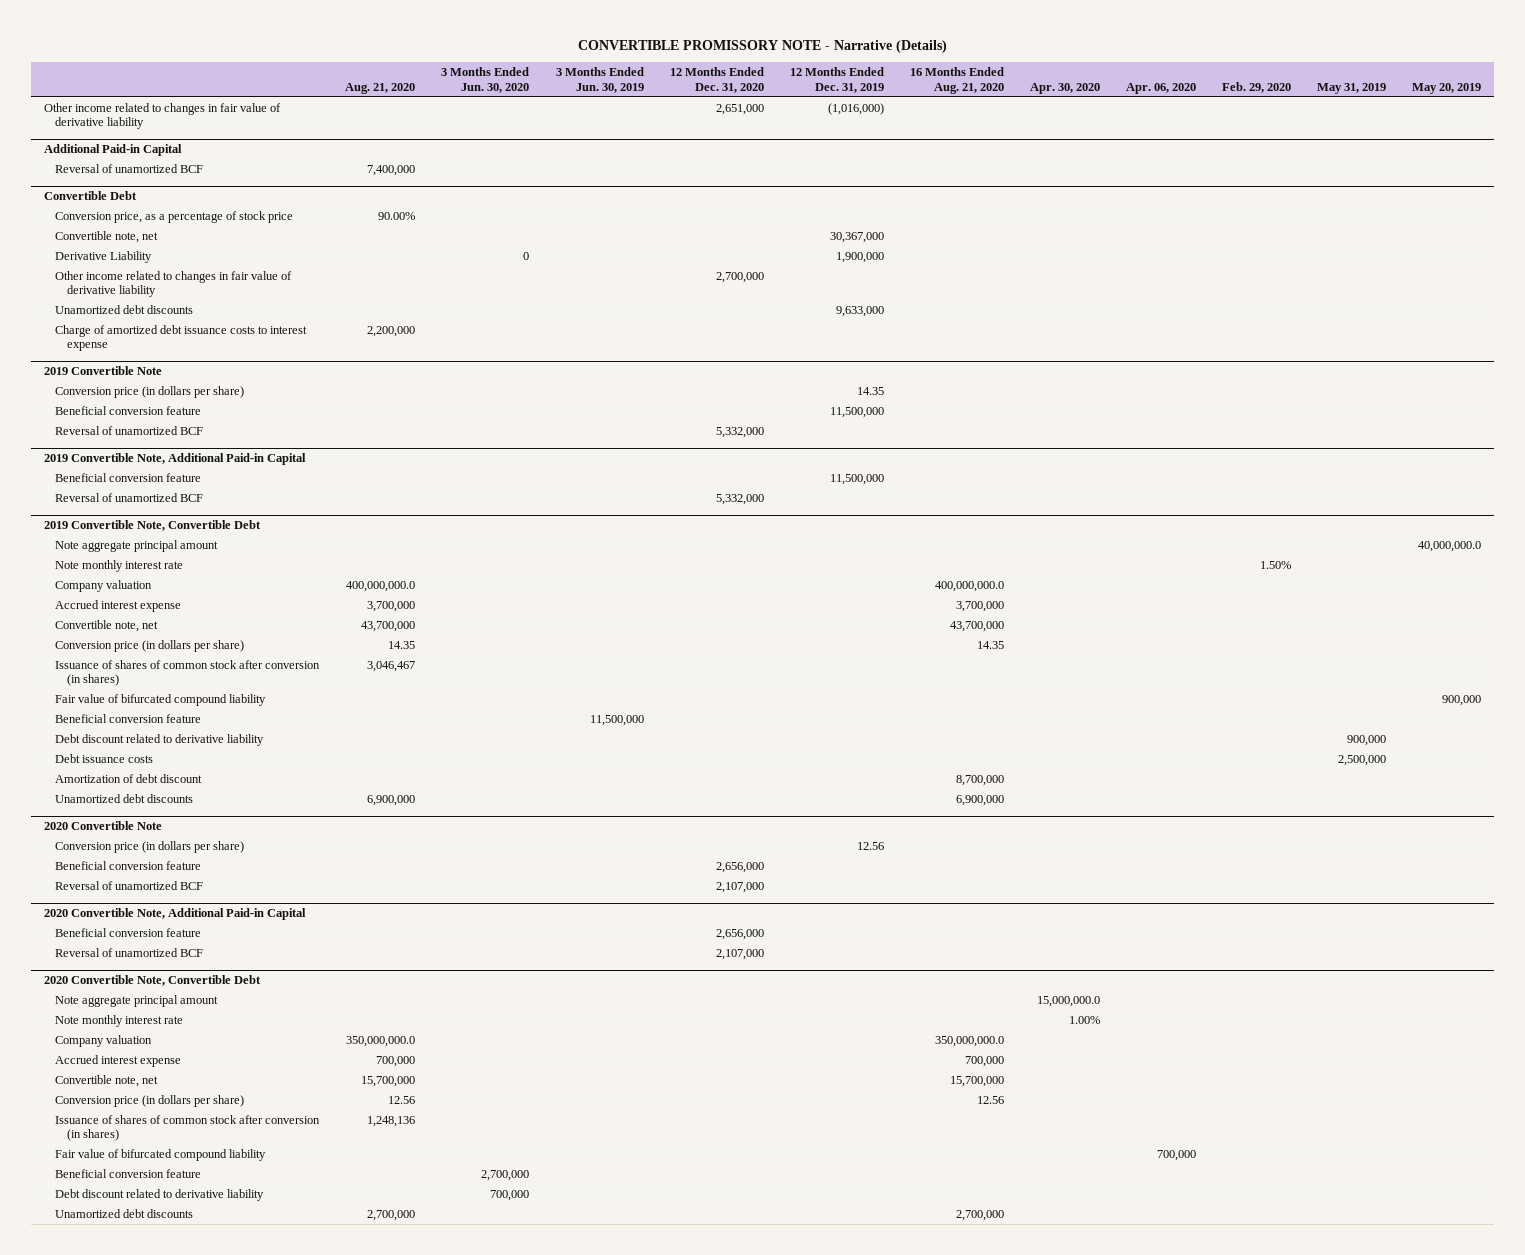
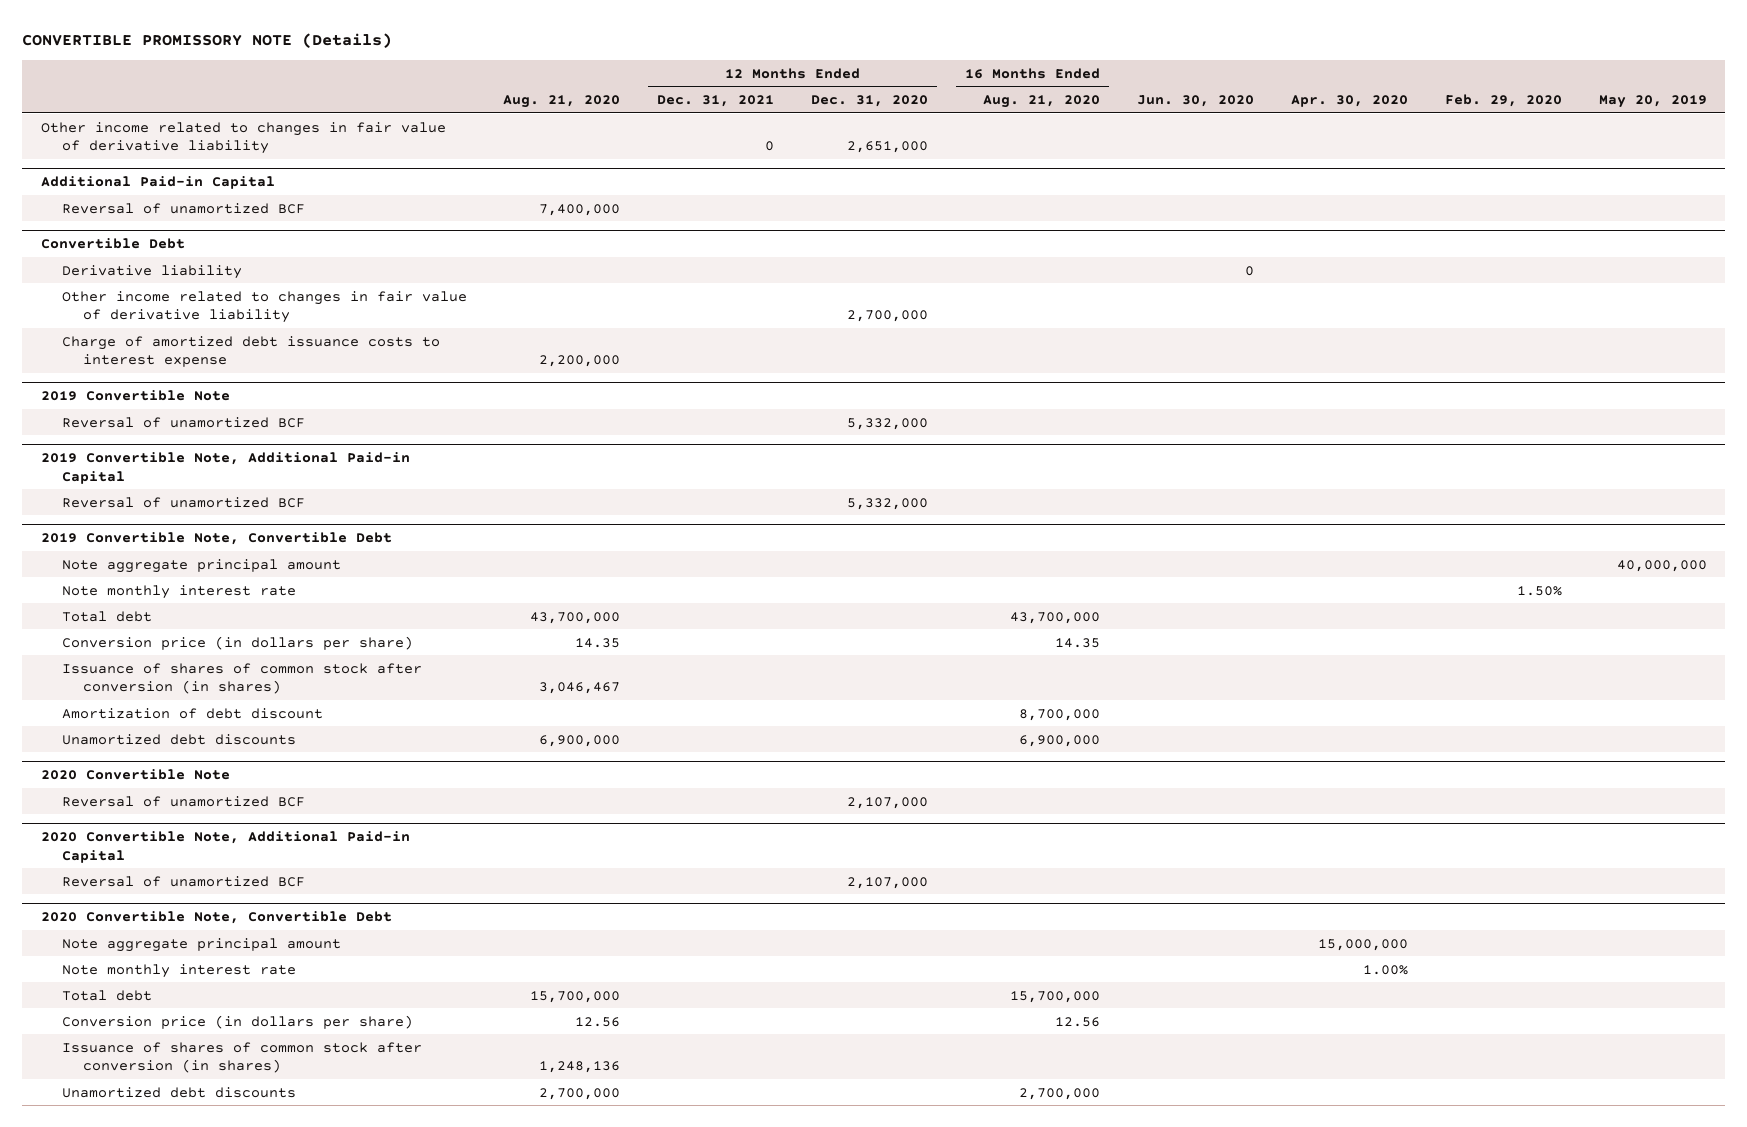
- CONVERTIBLE PROMISSORY NOTE - Narrative (Details)
+ CONVERTIBLE PROMISSORY NOTE (Details)
- | Aug. 21, 2020 | 3 Months Ended Jun. 30, 2020 | 3 Months Ended Jun. 30, 2019 | 12 Months Ended Dec. 31, 2020 | 12 Months Ended Dec. 31, 2019 | 16 Months Ended Aug. 21, 2020 | Apr. 30, 2020 | Apr. 06, 2020 | Feb. 29, 2020 | May 31, 2019 | May 20, 2019
+ | Aug. 21, 2020 | 12 Months Ended Dec. 31, 2021 | 12 Months Ended Dec. 31, 2020 | 16 Months Ended Aug. 21, 2020 | Jun. 30, 2020 | Apr. 30, 2020 | Feb. 29, 2020 | May 20, 2019
@ Convertible Debt
- Conversion price, as a percentage of stock price | 90.00% | | | | | | | | | |
- Convertible note, net | | | | | 30,367,000 | | | | | |
- Derivative Liability | | 0 | | | 1,900,000 | | | | | |
+ Derivative liability | | | | | 0 | | |
- Unamortized debt discounts | | | | | 9,633,000 | | | | | |
@ 2019 Convertible Note
- Conversion price (in dollars per share) | | | | | 14.35 | | | | | |
- Beneficial conversion feature | | | | | 11,500,000 | | | | | |
@ 2019 Convertible Note, Additional Paid-in Capital
- Beneficial conversion feature | | | | | 11,500,000 | | | | | |
@ 2019 Convertible Note, Convertible Debt
- Note aggregate principal amount | | | | | | | | | | | 40,000,000.0
+ Note aggregate principal amount | | | | | | | | 40,000,000
- Company valuation | 400,000,000.0 | | | | | 400,000,000.0 | | | | |
- Accrued interest expense | 3,700,000 | | | | | 3,700,000 | | | | |
- Convertible note, net | 43,700,000 | | | | | 43,700,000 | | | | |
+ Total debt | 43,700,000 | | | 43,700,000 | | | |
- Fair value of bifurcated compound liability | | | | | | | | | | | 900,000
- Beneficial conversion feature | | | 11,500,000 | | | | | | | |
- Debt discount related to derivative liability | | | | | | | | | | 900,000 |
- Debt issuance costs | | | | | | | | | | 2,500,000 |
@ 2020 Convertible Note
- Conversion price (in dollars per share) | | | | | 12.56 | | | | | |
- Beneficial conversion feature | | | | 2,656,000 | | | | | | |
@ 2020 Convertible Note, Additional Paid-in Capital
- Beneficial conversion feature | | | | 2,656,000 | | | | | | |
@ 2020 Convertible Note, Convertible Debt
- Note aggregate principal amount | | | | | | | 15,000,000.0 | | | |
+ Note aggregate principal amount | | | | | | 15,000,000 | |
- Company valuation | 350,000,000.0 | | | | | 350,000,000.0 | | | | |
- Accrued interest expense | 700,000 | | | | | 700,000 | | | | |
- Convertible note, net | 15,700,000 | | | | | 15,700,000 | | | | |
+ Total debt | 15,700,000 | | | 15,700,000 | | | |
- Fair value of bifurcated compound liability | | | | | | | | 700,000 | | |
- Beneficial conversion feature | | 2,700,000 | | | | | | | | |
- Debt discount related to derivative liability | | 700,000 | | | | | | | | |

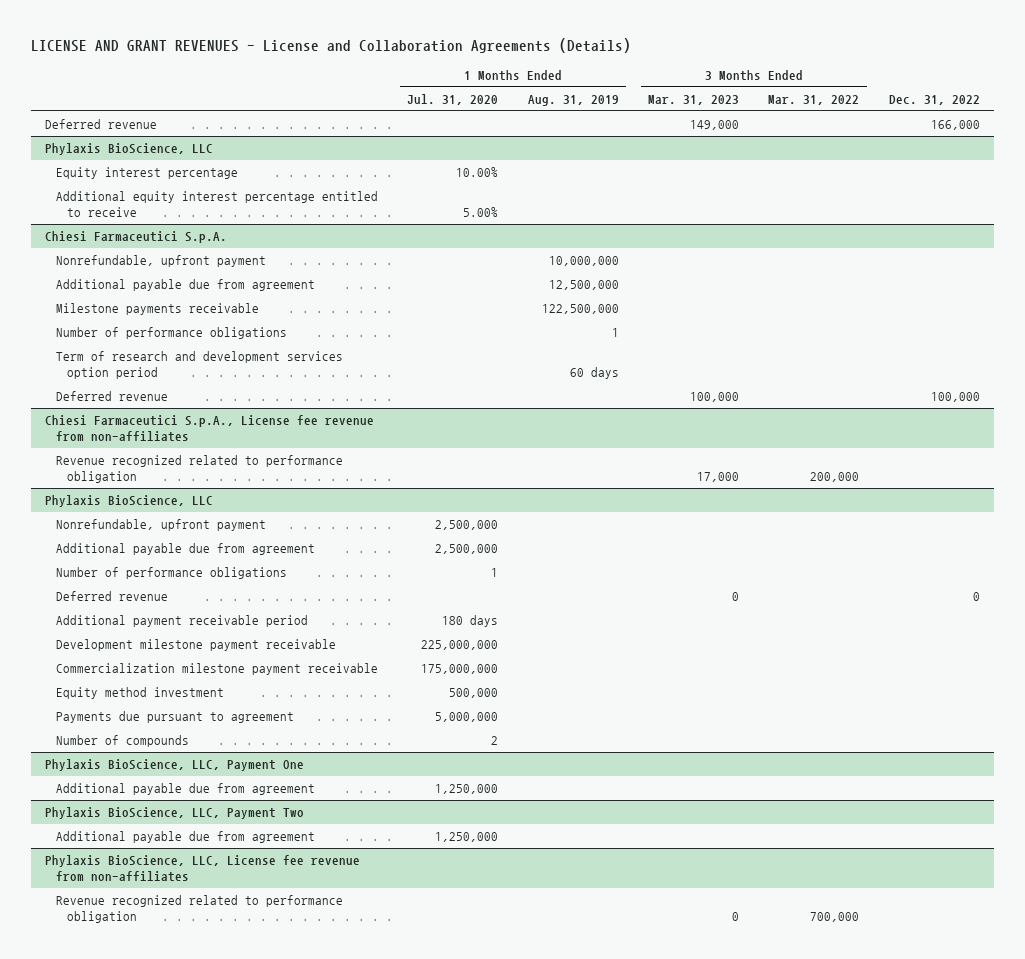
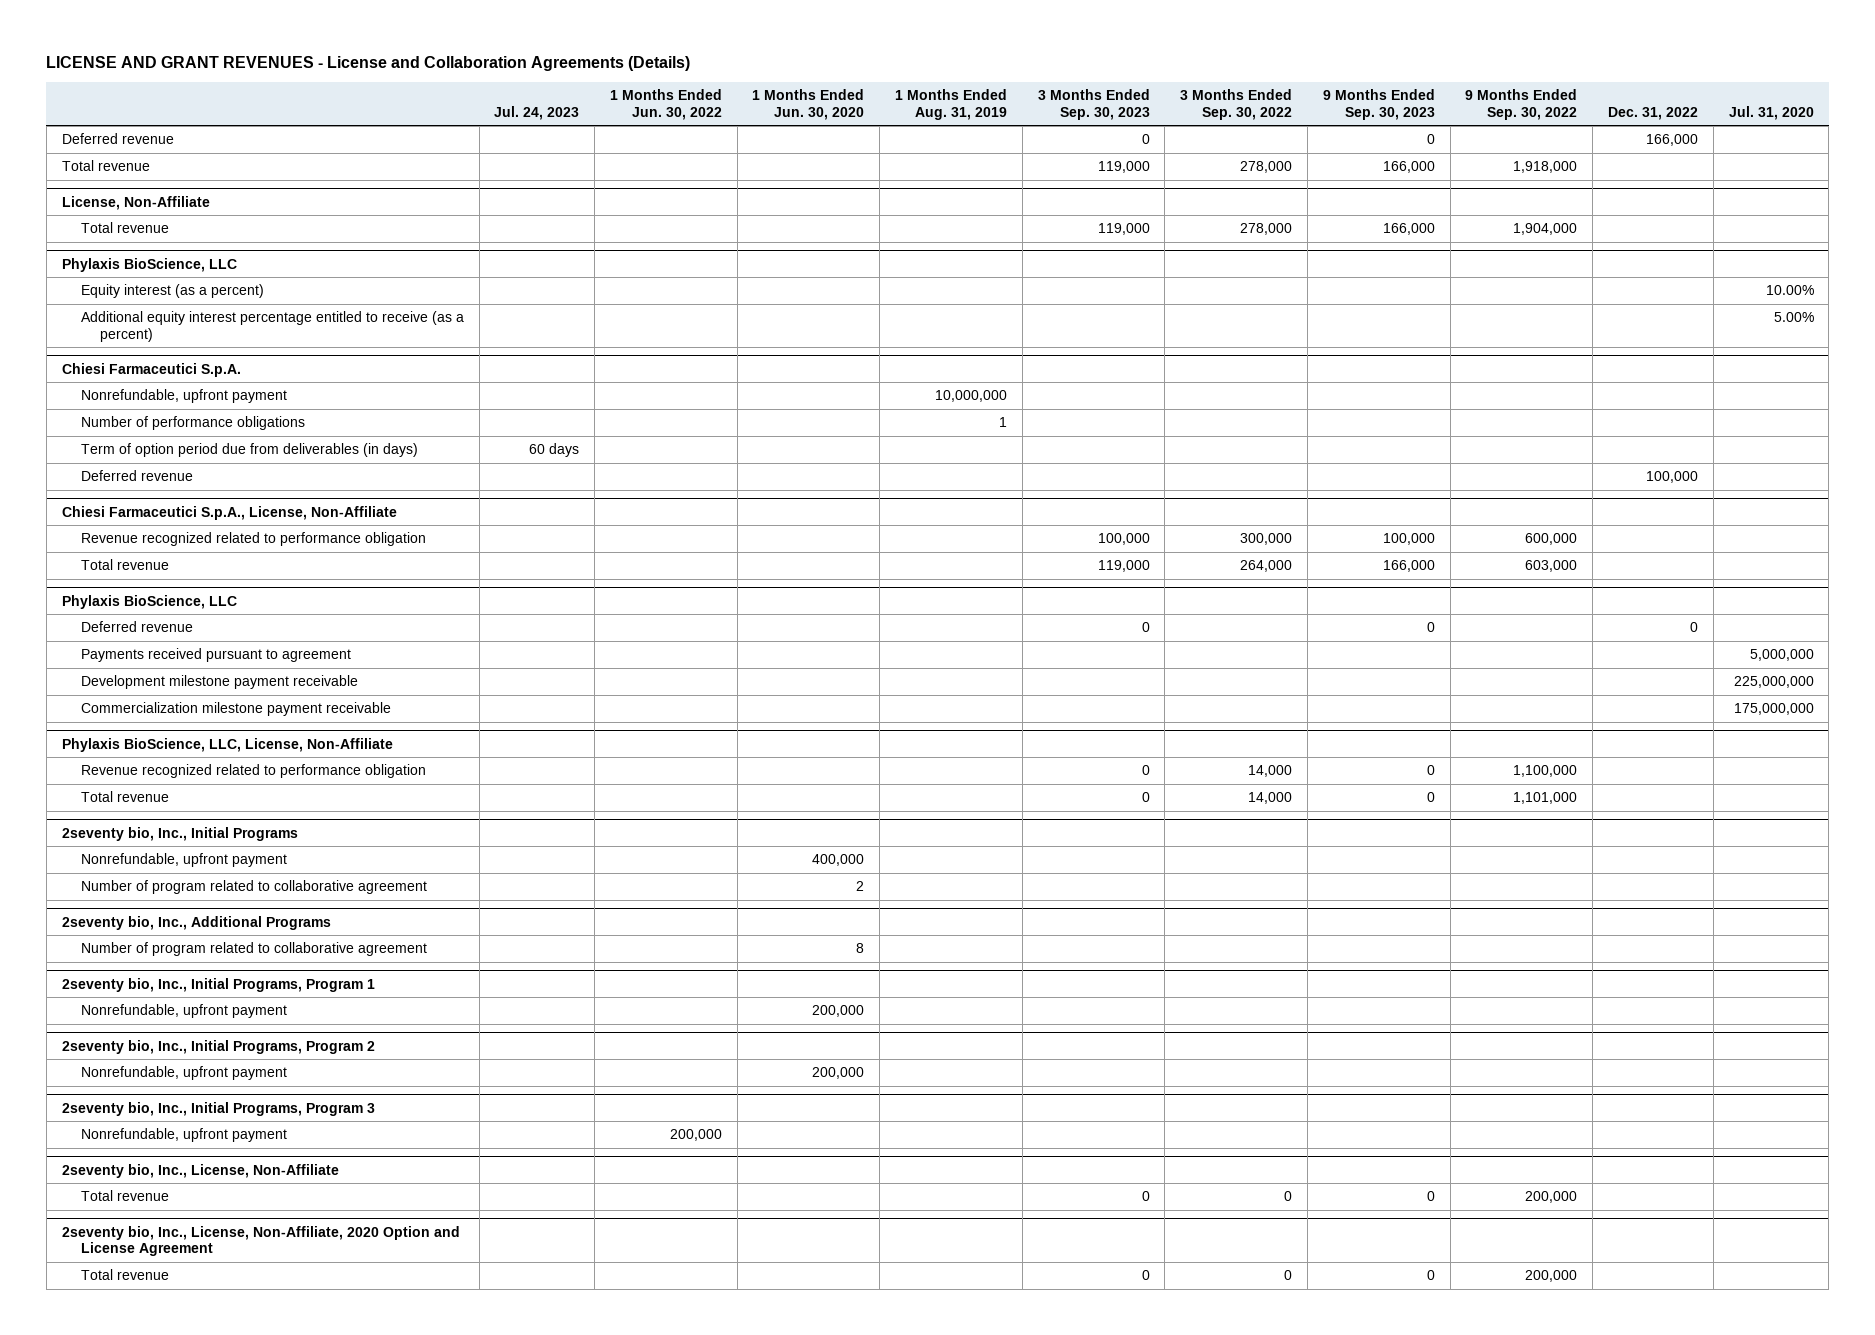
- | 1 Months Ended Jul. 31, 2020 | 1 Months Ended Aug. 31, 2019 | 3 Months Ended Mar. 31, 2023 | 3 Months Ended Mar. 31, 2022 | Dec. 31, 2022
+ | Jul. 24, 2023 | 1 Months Ended Jun. 30, 2022 | 1 Months Ended Jun. 30, 2020 | 1 Months Ended Aug. 31, 2019 | 3 Months Ended Sep. 30, 2023 | 3 Months Ended Sep. 30, 2022 | 9 Months Ended Sep. 30, 2023 | 9 Months Ended Sep. 30, 2022 | Dec. 31, 2022 | Jul. 31, 2020
+ Total revenue | | | | | 119,000 | 278,000 | 166,000 | 1,918,000 | |
+ License, Non-Affiliate
+ Total revenue | | | | | 119,000 | 278,000 | 166,000 | 1,904,000 | |
@ Phylaxis BioScience, LLC
- Equity interest percentage | 10.00% | | | |
- Additional equity interest percentage entitled to receive | 5.00% | | | |
+ Equity interest (as a percent) | | | | | | | | | | 10.00%
+ Additional equity interest percentage entitled to receive (as a percent) | | | | | | | | | | 5.00%
@ Chiesi Farmaceutici S.p.A.
- Additional payable due from agreement | | 12,500,000 | | |
- Milestone payments receivable | | 122,500,000 | | |
- Term of research and development services option period | | 60 days | | |
+ Term of option period due from deliverables (in days) | 60 days | | | | | | | | |
- Chiesi Farmaceutici S.p.A., License fee revenue from non-affiliates
+ Chiesi Farmaceutici S.p.A., License, Non-Affiliate
+ Total revenue | | | | | 119,000 | 264,000 | 166,000 | 603,000 | |
@ Phylaxis BioScience, LLC
- Nonrefundable, upfront payment | 2,500,000 | | | |
- Additional payable due from agreement | 2,500,000 | | | |
- Number of performance obligations | 1 | | | |
- Additional payment receivable period | 180 days | | | |
+ Payments received pursuant to agreement | | | | | | | | | | 5,000,000
- Equity method investment | 500,000 | | | |
- Payments due pursuant to agreement | 5,000,000 | | | |
- Number of compounds | 2 | | | |
- Phylaxis BioScience, LLC, Payment One
- Additional payable due from agreement | 1,250,000 | | | |
- Phylaxis BioScience, LLC, Payment Two
- Additional payable due from agreement | 1,250,000 | | | |
- Phylaxis BioScience, LLC, License fee revenue from non-affiliates
+ Phylaxis BioScience, LLC, License, Non-Affiliate
+ Total revenue | | | | | 0 | 14,000 | 0 | 1,101,000 | |
+ 2seventy bio, Inc., Initial Programs
+ Nonrefundable, upfront payment | | | 400,000 | | | | | | |
+ Number of program related to collaborative agreement | | | 2 | | | | | | |
+ 2seventy bio, Inc., Additional Programs
+ Number of program related to collaborative agreement | | | 8 | | | | | | |
+ 2seventy bio, Inc., Initial Programs, Program 1
+ Nonrefundable, upfront payment | | | 200,000 | | | | | | |
+ 2seventy bio, Inc., Initial Programs, Program 2
+ Nonrefundable, upfront payment | | | 200,000 | | | | | | |
+ 2seventy bio, Inc., Initial Programs, Program 3
+ Nonrefundable, upfront payment | | 200,000 | | | | | | | |
+ 2seventy bio, Inc., License, Non-Affiliate
+ Total revenue | | | | | 0 | 0 | 0 | 200,000 | |
+ 2seventy bio, Inc., License, Non-Affiliate, 2020 Option and License Agreement
+ Total revenue | | | | | 0 | 0 | 0 | 200,000 | |

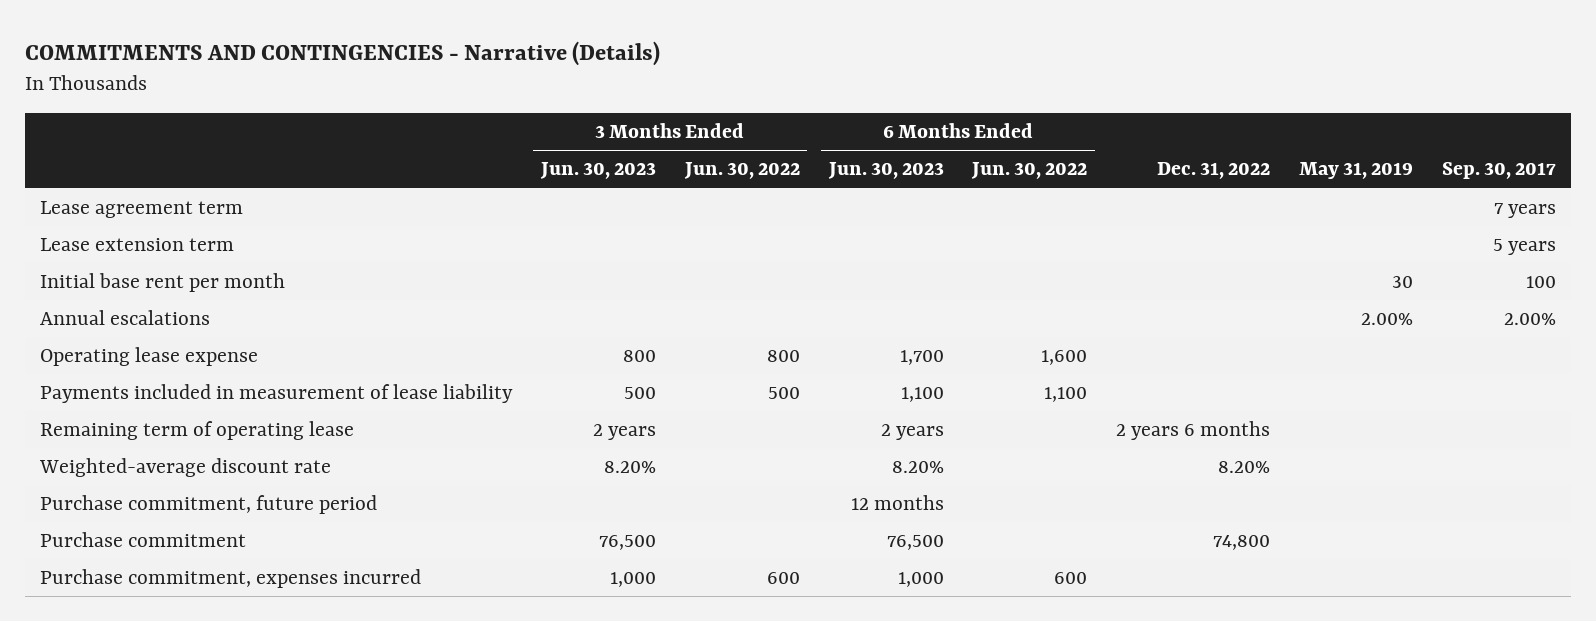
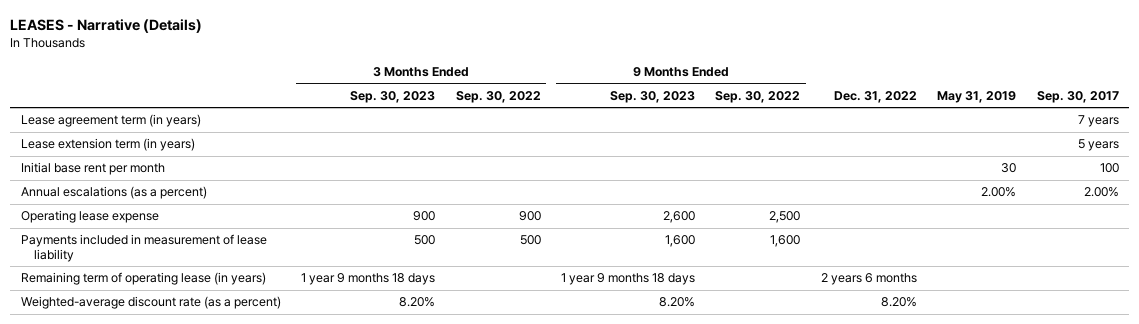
- COMMITMENTS AND CONTINGENCIES - Narrative (Details)
+ LEASES - Narrative (Details)
- | 3 Months Ended Jun. 30, 2023 | 3 Months Ended Jun. 30, 2022 | 6 Months Ended Jun. 30, 2023 | 6 Months Ended Jun. 30, 2022 | Dec. 31, 2022 | May 31, 2019 | Sep. 30, 2017
+ | 3 Months Ended Sep. 30, 2023 | 3 Months Ended Sep. 30, 2022 | 9 Months Ended Sep. 30, 2023 | 9 Months Ended Sep. 30, 2022 | Dec. 31, 2022 | May 31, 2019 | Sep. 30, 2017
- Lease agreement term | | | | | | | 7 years
- Lease extension term | | | | | | | 5 years
+ Lease agreement term (in years) | | | | | | | 7 years
+ Lease extension term (in years) | | | | | | | 5 years
- Annual escalations | | | | | | 2.00% | 2.00%
+ Annual escalations (as a percent) | | | | | | 2.00% | 2.00%
- Remaining term of operating lease | 2 years | | 2 years | | 2 years 6 months | |
- Weighted-average discount rate | 8.20% | | 8.20% | | 8.20% | |
- Purchase commitment, future period | | | 12 months | | | |
- Purchase commitment | 76,500 | | 76,500 | | 74,800 | |
- Purchase commitment, expenses incurred | 1,000 | 600 | 1,000 | 600 | | |
+ Remaining term of operating lease (in years) | 1 year 9 months 18 days | | 1 year 9 months 18 days | | 2 years 6 months | |
+ Weighted-average discount rate (as a percent) | 8.20% | | 8.20% | | 8.20% | |

